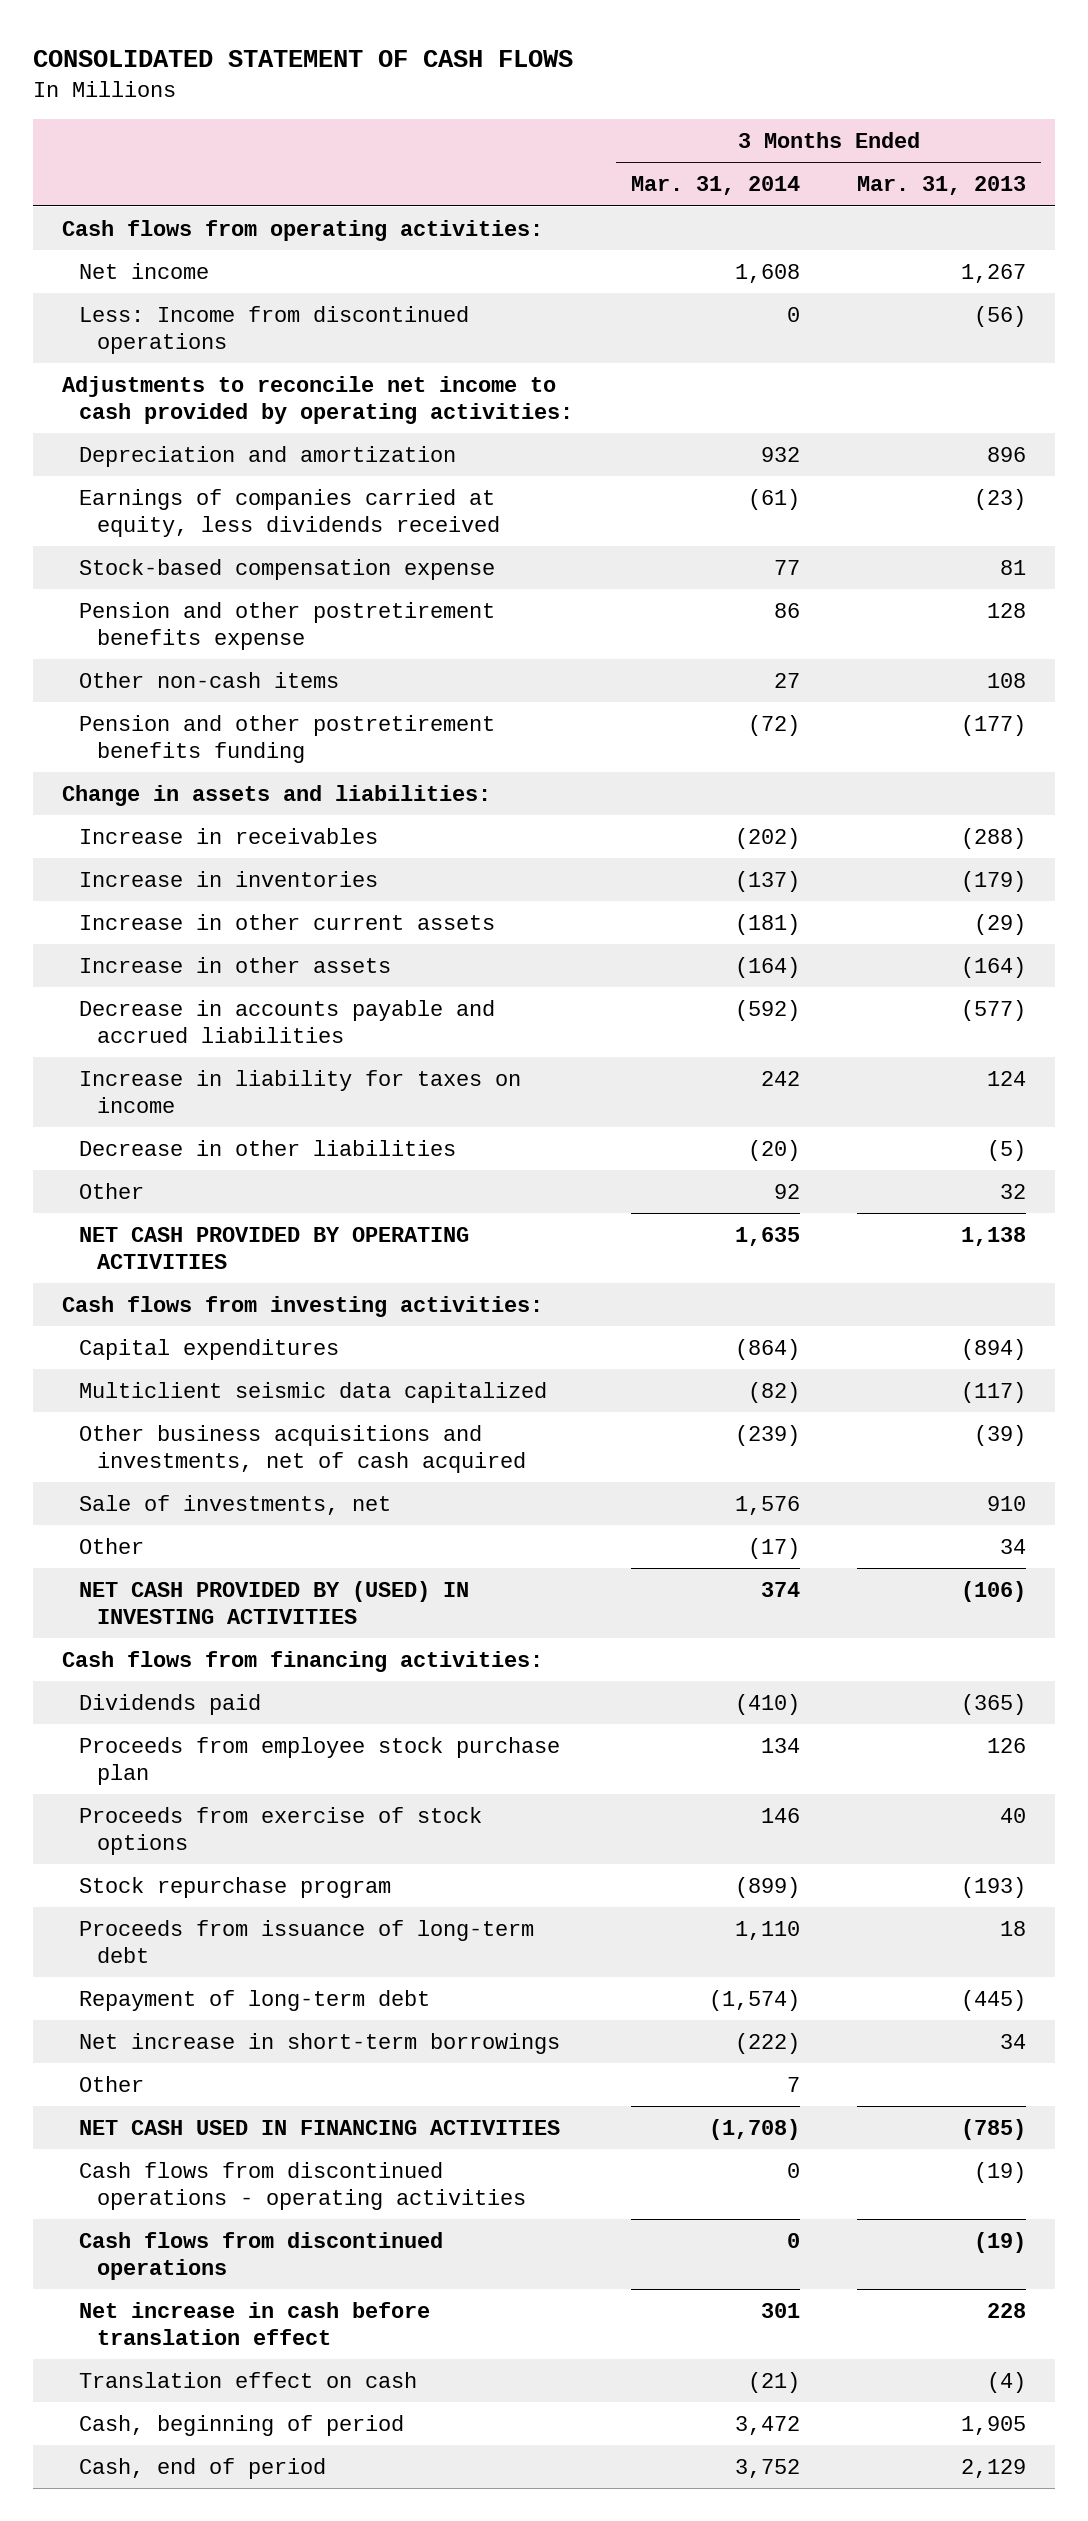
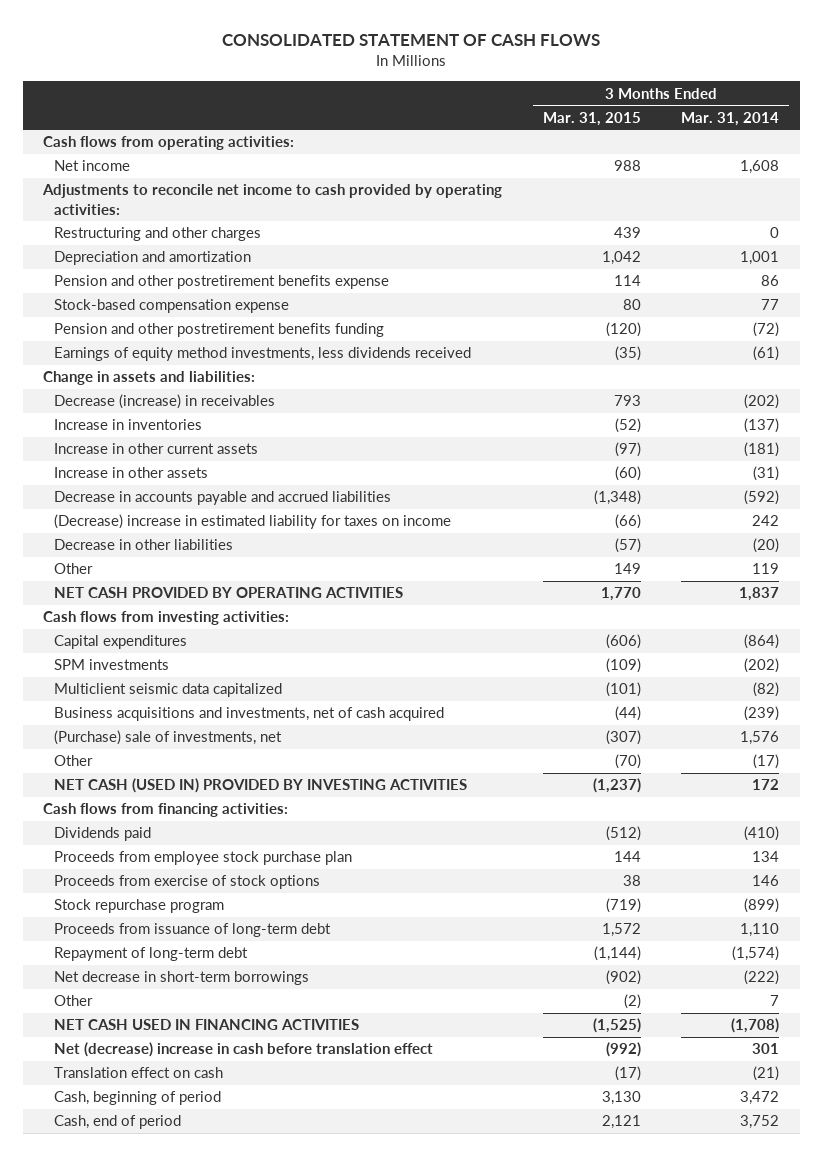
- | 3 Months Ended Mar. 31, 2014 | 3 Months Ended Mar. 31, 2013
+ | 3 Months Ended Mar. 31, 2015 | 3 Months Ended Mar. 31, 2014
- Less: Income from discontinued operations | 0 | (56)
- Depreciation and amortization | 932 | 896
- Earnings of companies carried at equity, less dividends received | (61) | (23)
+ Restructuring and other charges | 439 | 0
+ Depreciation and amortization | 1,042 | 1,001
- Other non-cash items | 27 | 108
moved down: Stock-based compensation expense | 80 | 77
+ Earnings of equity method investments, less dividends received | (35) | (61)
- Increase in receivables | (202) | (288)
+ Decrease (increase) in receivables | 793 | (202)
- Increase in other assets | (164) | (164)
+ Increase in other assets | (60) | (31)
- Increase in liability for taxes on income | 242 | 124
+ (Decrease) increase in estimated liability for taxes on income | (66) | 242
- Other | 92 | 32
- NET CASH PROVIDED BY OPERATING ACTIVITIES | 1,635 | 1,138
+ Other | 149 | 119
+ NET CASH PROVIDED BY OPERATING ACTIVITIES | 1,770 | 1,837
+ SPM investments | (109) | (202)
- Other business acquisitions and investments, net of cash acquired | (239) | (39)
- Sale of investments, net | 1,576 | 910
+ Business acquisitions and investments, net of cash acquired | (44) | (239)
+ (Purchase) sale of investments, net | (307) | 1,576
- NET CASH PROVIDED BY (USED) IN INVESTING ACTIVITIES | 374 | (106)
+ NET CASH (USED IN) PROVIDED BY INVESTING ACTIVITIES | (1,237) | 172
- Net increase in short-term borrowings | (222) | 34
+ Net decrease in short-term borrowings | (902) | (222)
- Cash flows from discontinued operations - operating activities | 0 | (19)
- Cash flows from discontinued operations | 0 | (19)
- Net increase in cash before translation effect | 301 | 228
+ Net (decrease) increase in cash before translation effect | (992) | 301

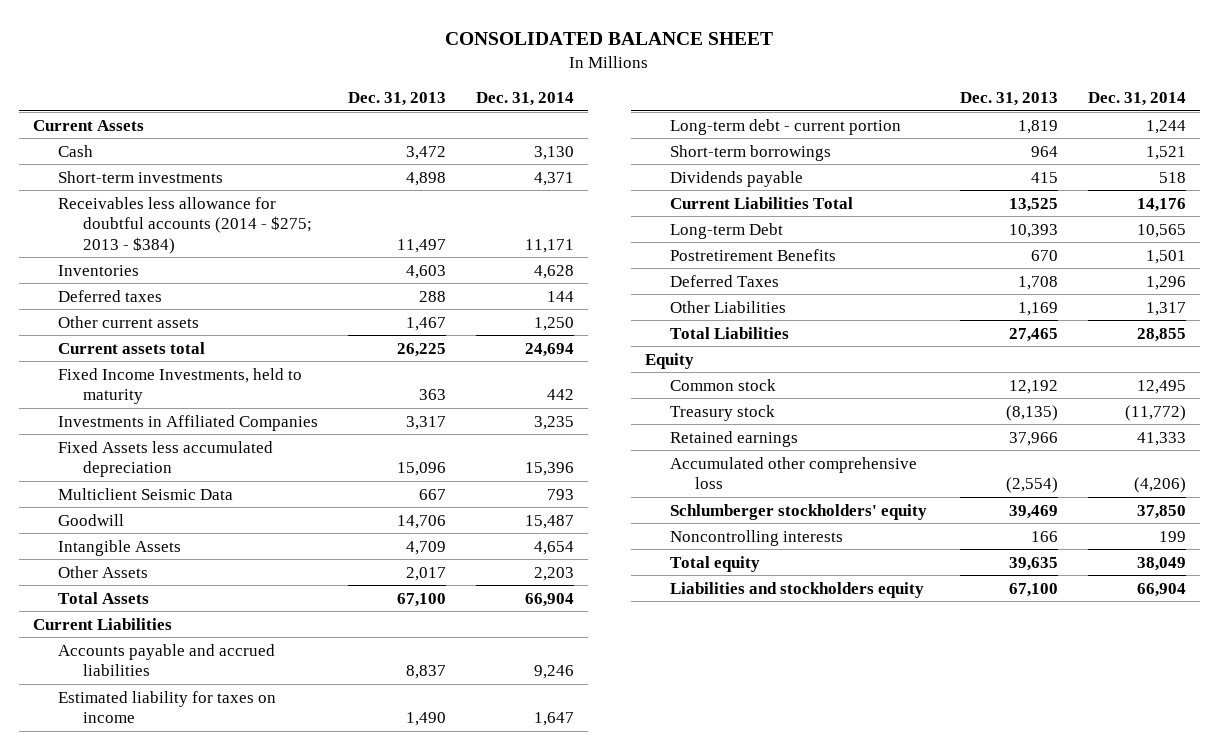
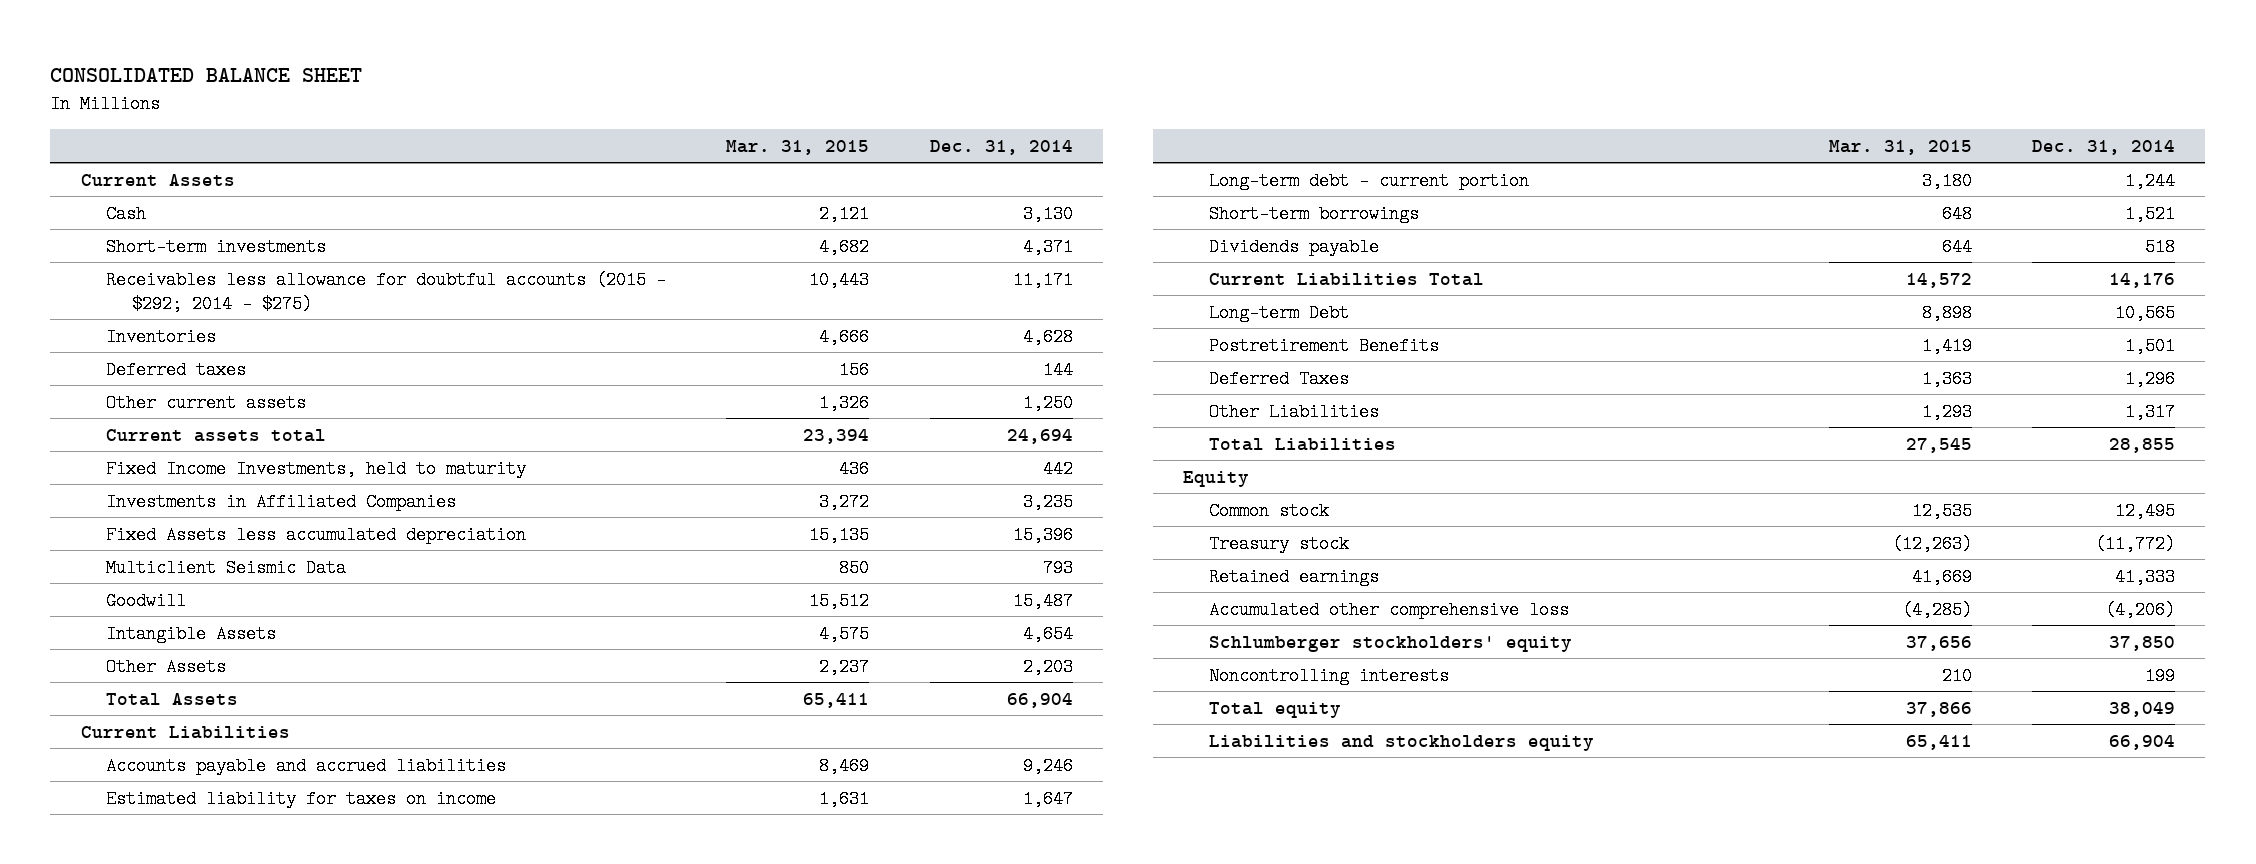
- | Dec. 31, 2013 | Dec. 31, 2014
+ | Mar. 31, 2015 | Dec. 31, 2014
- Receivables less allowance for doubtful accounts (2014 - $275; 2013 - $384) | 11,497 | 11,171
+ Receivables less allowance for doubtful accounts (2015 - $292; 2014 - $275) | 10,443 | 11,171

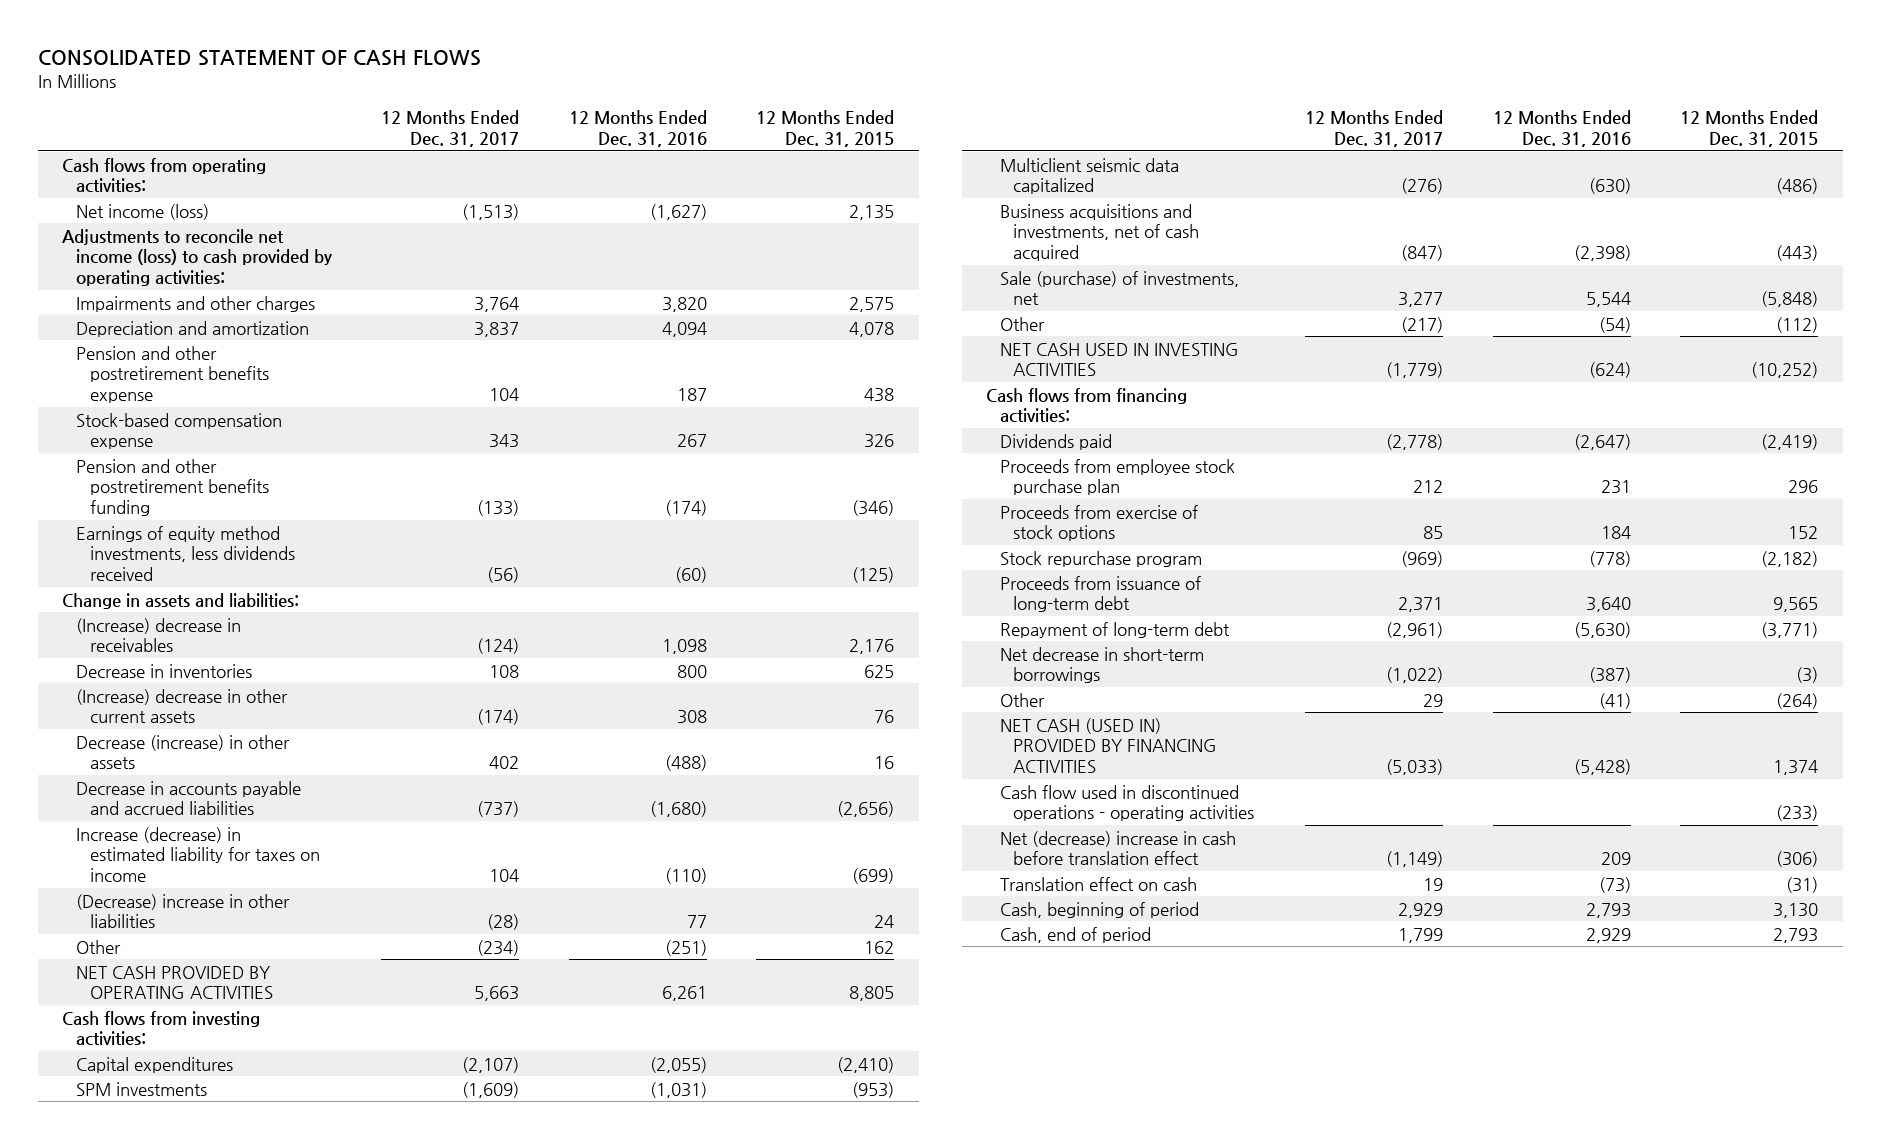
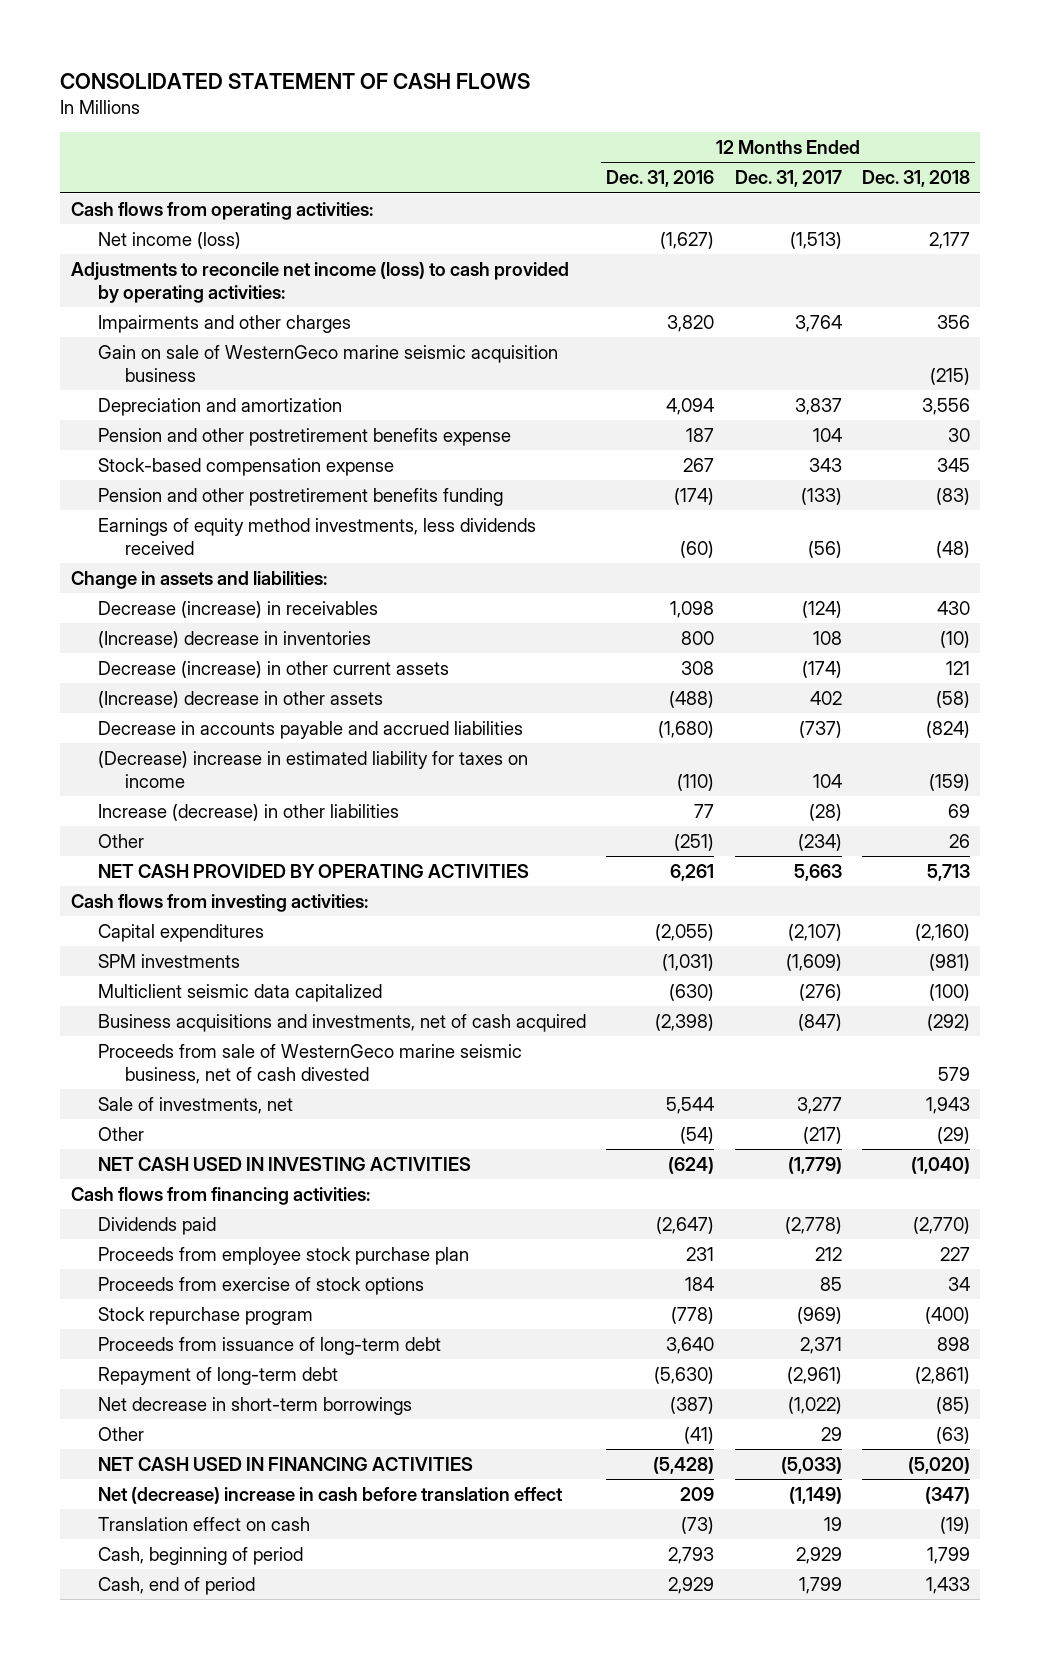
- | 12 Months Ended Dec. 31, 2017 | 12 Months Ended Dec. 31, 2016 | 12 Months Ended Dec. 31, 2015
+ | 12 Months Ended Dec. 31, 2016 | 12 Months Ended Dec. 31, 2017 | 12 Months Ended Dec. 31, 2018
+ Gain on sale of WesternGeco marine seismic acquisition business | | | (215)
- (Increase) decrease in receivables | (124) | 1,098 | 2,176
- Decrease in inventories | 108 | 800 | 625
- (Increase) decrease in other current assets | (174) | 308 | 76
- Decrease (increase) in other assets | 402 | (488) | 16
+ Decrease (increase) in receivables | 1,098 | (124) | 430
+ (Increase) decrease in inventories | 800 | 108 | (10)
+ Decrease (increase) in other current assets | 308 | (174) | 121
+ (Increase) decrease in other assets | (488) | 402 | (58)
- Increase (decrease) in estimated liability for taxes on income | 104 | (110) | (699)
- (Decrease) increase in other liabilities | (28) | 77 | 24
+ (Decrease) increase in estimated liability for taxes on income | (110) | 104 | (159)
+ Increase (decrease) in other liabilities | 77 | (28) | 69
- Sale (purchase) of investments, net | 3,277 | 5,544 | (5,848)
+ Proceeds from sale of WesternGeco marine seismic business, net of cash divested | | | 579
+ Sale of investments, net | 5,544 | 3,277 | 1,943
- NET CASH (USED IN) PROVIDED BY FINANCING ACTIVITIES | (5,033) | (5,428) | 1,374
- Cash flow used in discontinued operations - operating activities | | | (233)
+ NET CASH USED IN FINANCING ACTIVITIES | (5,428) | (5,033) | (5,020)

